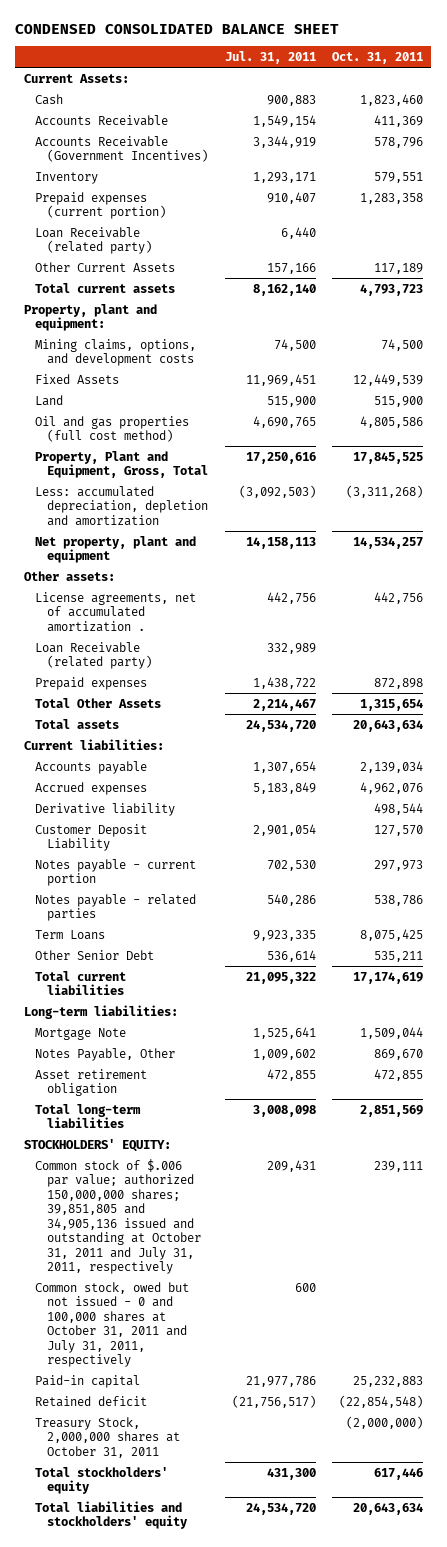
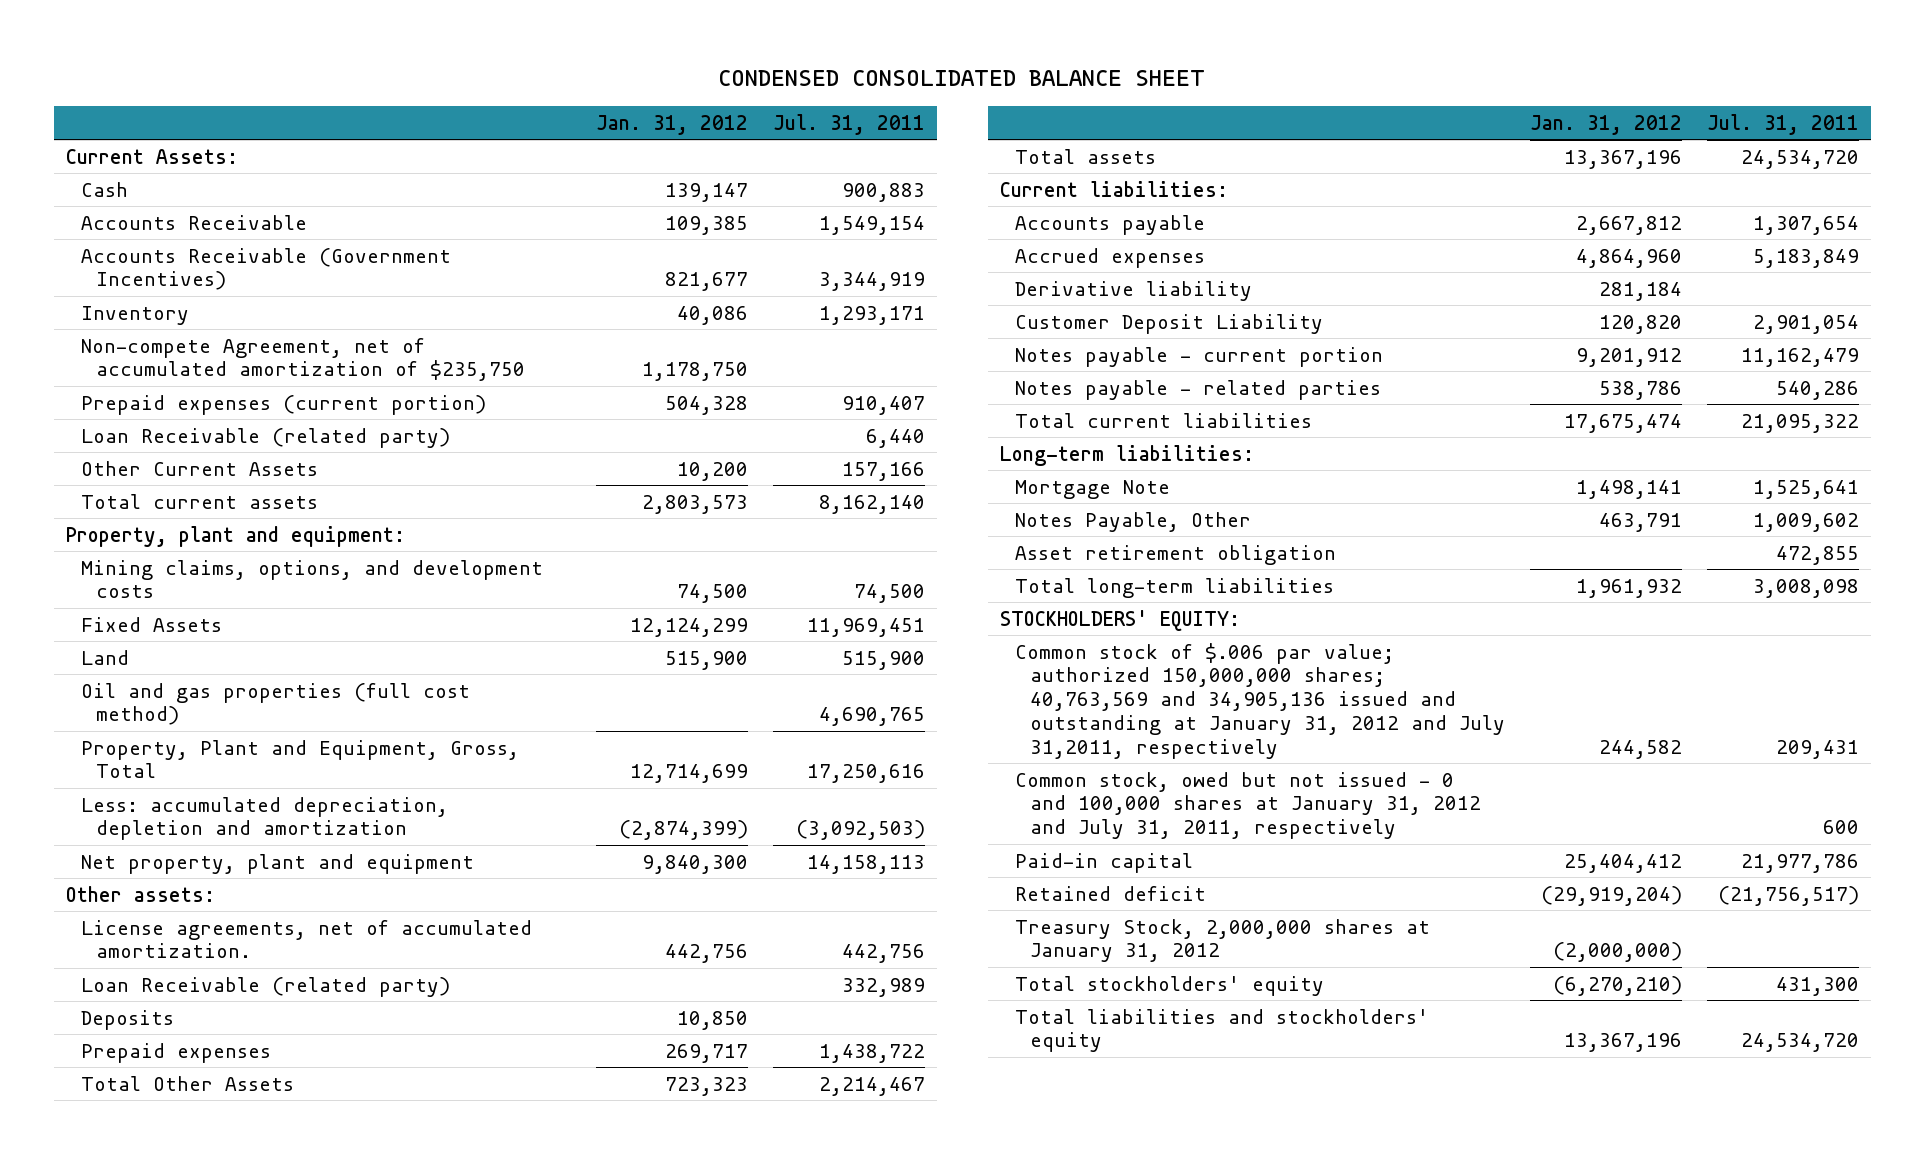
- | Jul. 31, 2011 | Oct. 31, 2011
+ | Jan. 31, 2012 | Jul. 31, 2011
+ Non-compete Agreement, net of accumulated amortization of $235,750 | 1,178,750 |
- License agreements, net of accumulated amortization . | 442,756 | 442,756
+ License agreements, net of accumulated amortization. | 442,756 | 442,756
+ Deposits | 10,850 |
- Notes payable - current portion | 702,530 | 297,973
+ Notes payable - current portion | 9,201,912 | 11,162,479
- Term Loans | 9,923,335 | 8,075,425
- Other Senior Debt | 536,614 | 535,211
- Common stock of $.006 par value; authorized 150,000,000 shares; 39,851,805 and 34,905,136 issued and outstanding at October 31, 2011 and July 31, 2011, respectively | 209,431 | 239,111
- Common stock, owed but not issued - 0 and 100,000 shares at October 31, 2011 and July 31, 2011, respectively | 600 |
+ Common stock of $.006 par value; authorized 150,000,000 shares; 40,763,569 and 34,905,136 issued and outstanding at January 31, 2012 and July 31,2011, respectively | 244,582 | 209,431
+ Common stock, owed but not issued - 0 and 100,000 shares at January 31, 2012 and July 31, 2011, respectively | | 600
- Treasury Stock, 2,000,000 shares at October 31, 2011 | | (2,000,000)
+ Treasury Stock, 2,000,000 shares at January 31, 2012 | (2,000,000) |

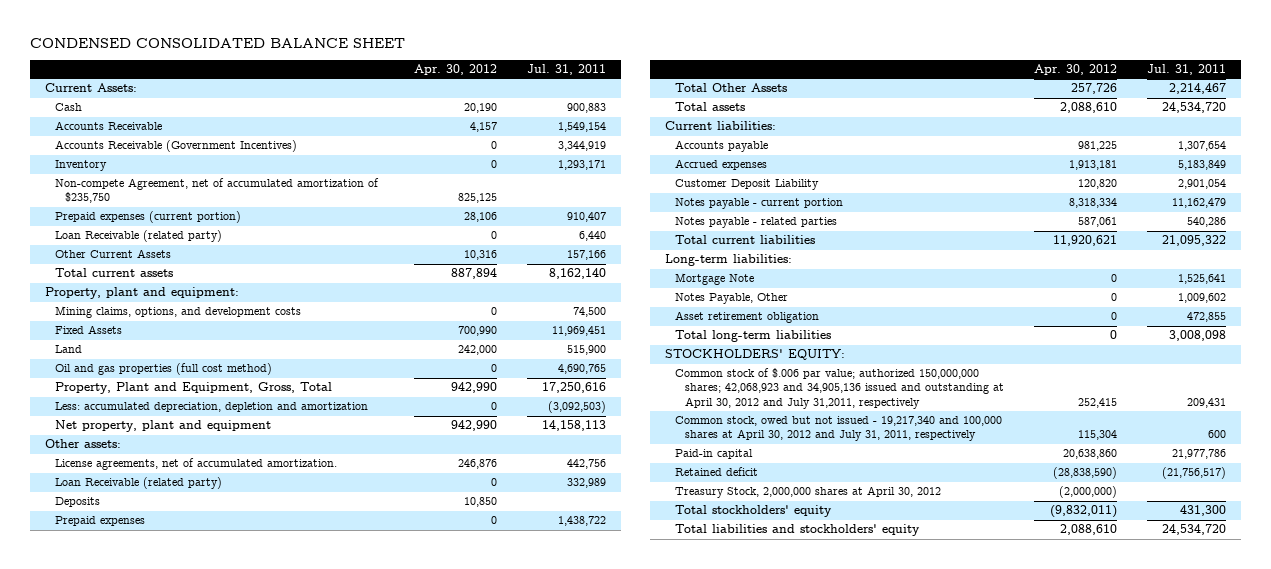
- | Jan. 31, 2012 | Jul. 31, 2011
+ | Apr. 30, 2012 | Jul. 31, 2011
- Derivative liability | 281,184 |
- Common stock of $.006 par value; authorized 150,000,000 shares; 40,763,569 and 34,905,136 issued and outstanding at January 31, 2012 and July 31,2011, respectively | 244,582 | 209,431
- Common stock, owed but not issued - 0 and 100,000 shares at January 31, 2012 and July 31, 2011, respectively | | 600
+ Common stock of $.006 par value; authorized 150,000,000 shares; 42,068,923 and 34,905,136 issued and outstanding at April 30, 2012 and July 31,2011, respectively | 252,415 | 209,431
+ Common stock, owed but not issued - 19,217,340 and 100,000 shares at April 30, 2012 and July 31, 2011, respectively | 115,304 | 600
- Treasury Stock, 2,000,000 shares at January 31, 2012 | (2,000,000) |
+ Treasury Stock, 2,000,000 shares at April 30, 2012 | (2,000,000) |

